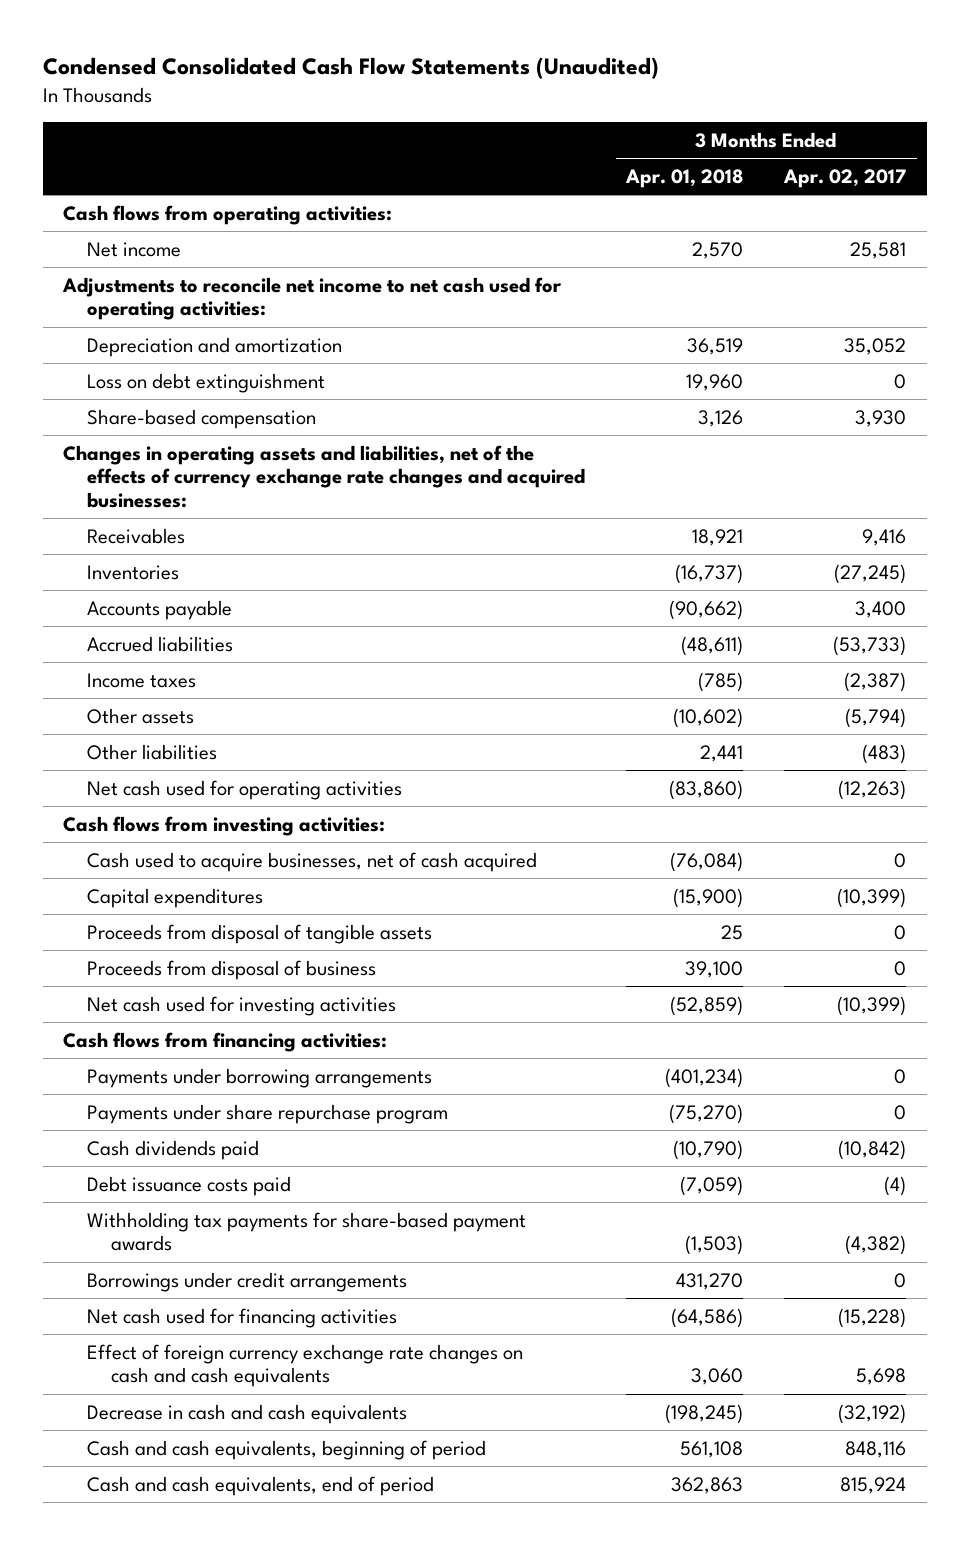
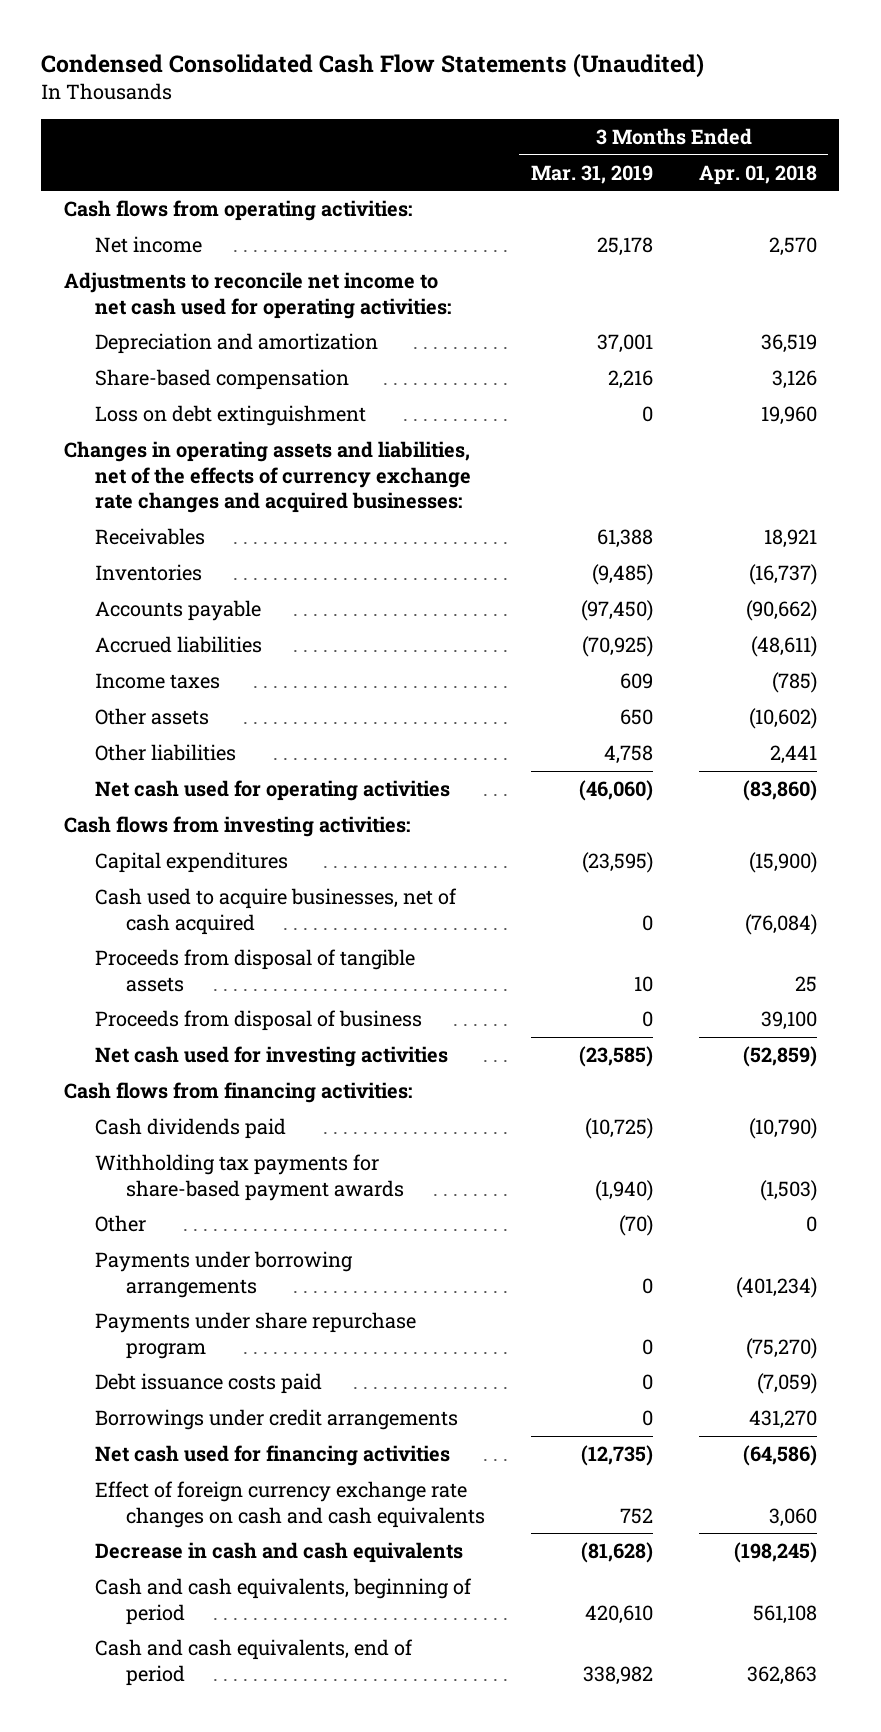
- | 3 Months Ended Apr. 01, 2018 | 3 Months Ended Apr. 02, 2017
+ | 3 Months Ended Mar. 31, 2019 | 3 Months Ended Apr. 01, 2018
moved down: Loss on debt extinguishment | 0 | 19,960
moved down: Cash used to acquire businesses, net of cash acquired | 0 | (76,084)
moved up: Cash dividends paid | (10,725) | (10,790)
moved up: Withholding tax payments for share-based payment awards | (1,940) | (1,503)
+ Other | (70) | 0

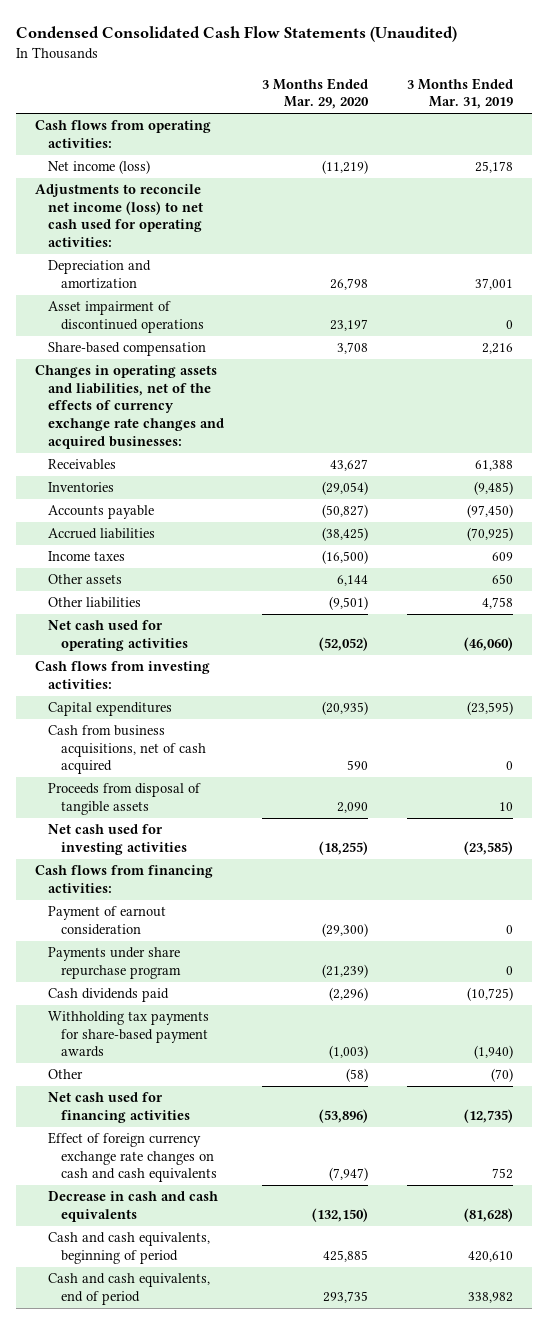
- | 3 Months Ended Mar. 31, 2019 | 3 Months Ended Apr. 01, 2018
+ | 3 Months Ended Mar. 29, 2020 | 3 Months Ended Mar. 31, 2019
- Net income | 25,178 | 2,570
- Adjustments to reconcile net income to net cash used for operating activities:
+ Net income (loss) | (11,219) | 25,178
+ Adjustments to reconcile net income (loss) to net cash used for operating activities:
+ Asset impairment of discontinued operations | 23,197 | 0
- Loss on debt extinguishment | 0 | 19,960
- Cash used to acquire businesses, net of cash acquired | 0 | (76,084)
+ Cash from business acquisitions, net of cash acquired | 590 | 0
- Proceeds from disposal of business | 0 | 39,100
+ Payment of earnout consideration | (29,300) | 0
moved up: Payments under share repurchase program | (21,239) | 0
- Payments under borrowing arrangements | 0 | (401,234)
- Debt issuance costs paid | 0 | (7,059)
- Borrowings under credit arrangements | 0 | 431,270

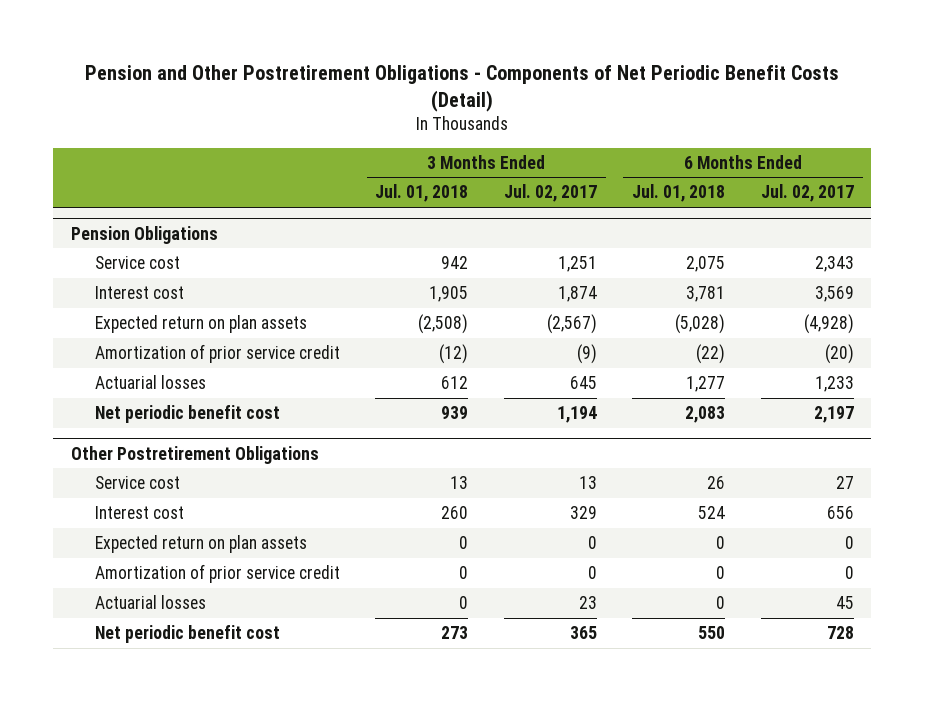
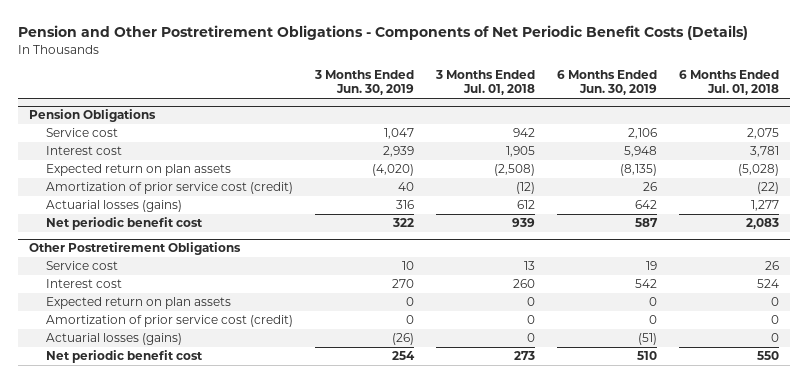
- Pension and Other Postretirement Obligations - Components of Net Periodic Benefit Costs (Detail)
+ Pension and Other Postretirement Obligations - Components of Net Periodic Benefit Costs (Details)
- | 3 Months Ended Jul. 01, 2018 | 3 Months Ended Jul. 02, 2017 | 6 Months Ended Jul. 01, 2018 | 6 Months Ended Jul. 02, 2017
+ | 3 Months Ended Jun. 30, 2019 | 3 Months Ended Jul. 01, 2018 | 6 Months Ended Jun. 30, 2019 | 6 Months Ended Jul. 01, 2018
@ Pension Obligations
- Amortization of prior service credit | (12) | (9) | (22) | (20)
- Actuarial losses | 612 | 645 | 1,277 | 1,233
+ Amortization of prior service cost (credit) | 40 | (12) | 26 | (22)
+ Actuarial losses (gains) | 316 | 612 | 642 | 1,277
@ Other Postretirement Obligations
- Amortization of prior service credit | 0 | 0 | 0 | 0
- Actuarial losses | 0 | 23 | 0 | 45
+ Amortization of prior service cost (credit) | 0 | 0 | 0 | 0
+ Actuarial losses (gains) | (26) | 0 | (51) | 0

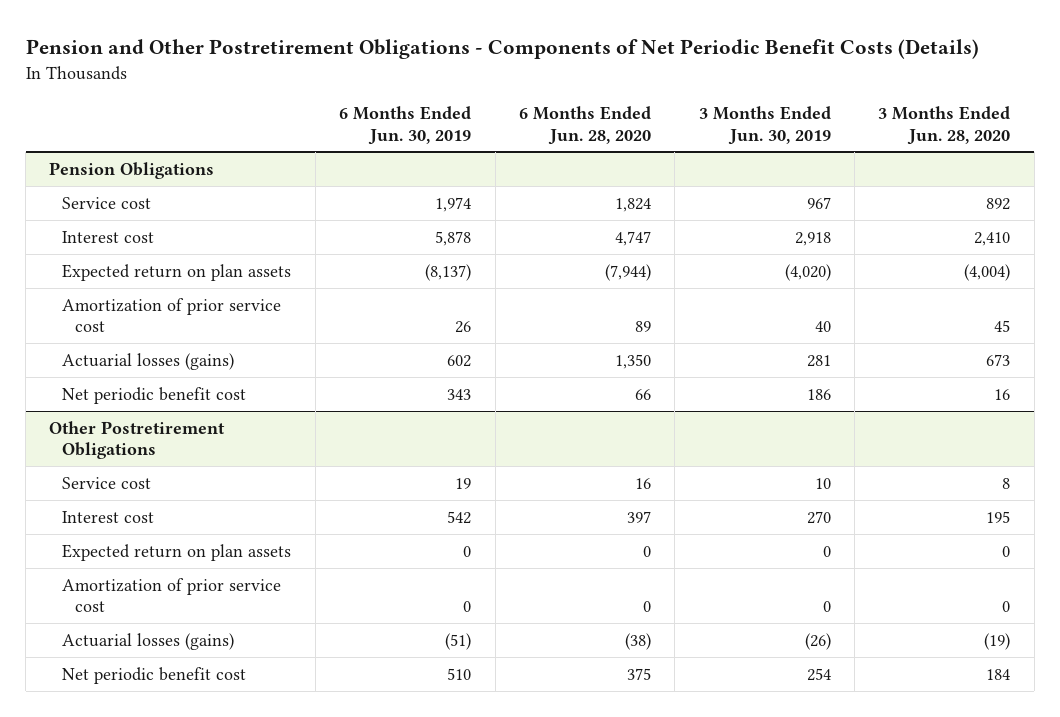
- | 3 Months Ended Jun. 30, 2019 | 3 Months Ended Jul. 01, 2018 | 6 Months Ended Jun. 30, 2019 | 6 Months Ended Jul. 01, 2018
+ | 6 Months Ended Jun. 30, 2019 | 6 Months Ended Jun. 28, 2020 | 3 Months Ended Jun. 30, 2019 | 3 Months Ended Jun. 28, 2020
@ Pension Obligations
- Service cost | 1,047 | 942 | 2,106 | 2,075
- Interest cost | 2,939 | 1,905 | 5,948 | 3,781
- Expected return on plan assets | (4,020) | (2,508) | (8,135) | (5,028)
- Amortization of prior service cost (credit) | 40 | (12) | 26 | (22)
- Actuarial losses (gains) | 316 | 612 | 642 | 1,277
- Net periodic benefit cost | 322 | 939 | 587 | 2,083
+ Service cost | 1,974 | 1,824 | 967 | 892
+ Interest cost | 5,878 | 4,747 | 2,918 | 2,410
+ Expected return on plan assets | (8,137) | (7,944) | (4,020) | (4,004)
+ Amortization of prior service cost | 26 | 89 | 40 | 45
+ Actuarial losses (gains) | 602 | 1,350 | 281 | 673
+ Net periodic benefit cost | 343 | 66 | 186 | 16
@ Other Postretirement Obligations
- Amortization of prior service cost (credit) | 0 | 0 | 0 | 0
+ Amortization of prior service cost | 0 | 0 | 0 | 0

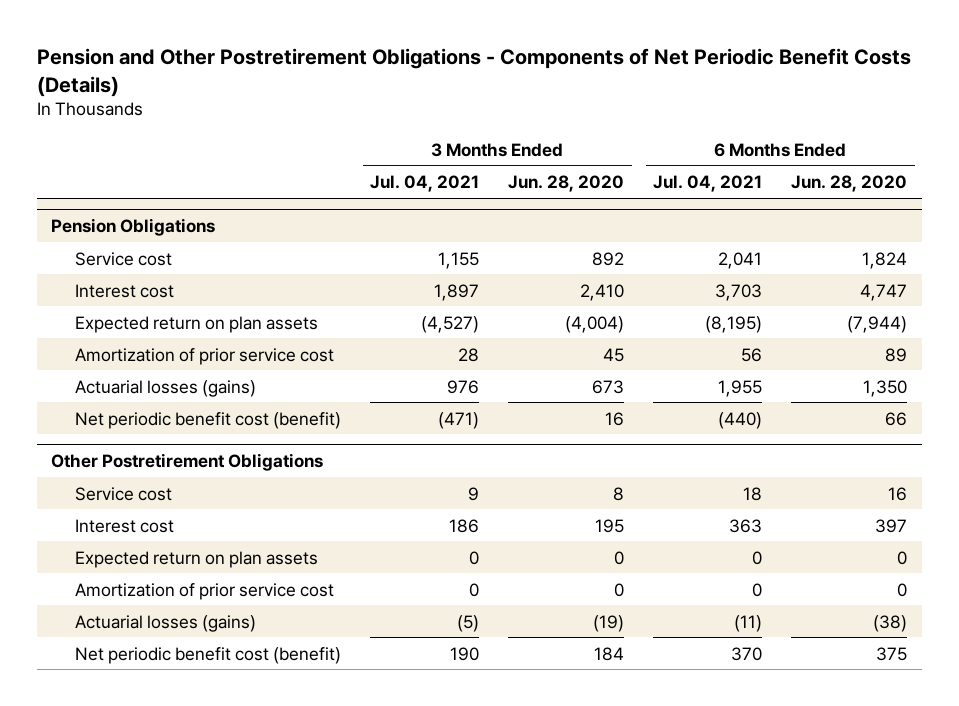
- | 6 Months Ended Jun. 30, 2019 | 6 Months Ended Jun. 28, 2020 | 3 Months Ended Jun. 30, 2019 | 3 Months Ended Jun. 28, 2020
+ | 3 Months Ended Jul. 04, 2021 | 3 Months Ended Jun. 28, 2020 | 6 Months Ended Jul. 04, 2021 | 6 Months Ended Jun. 28, 2020
@ Pension Obligations
- Net periodic benefit cost | 343 | 66 | 186 | 16
+ Net periodic benefit cost (benefit) | (471) | 16 | (440) | 66
@ Other Postretirement Obligations
- Net periodic benefit cost | 510 | 375 | 254 | 184
+ Net periodic benefit cost (benefit) | 190 | 184 | 370 | 375

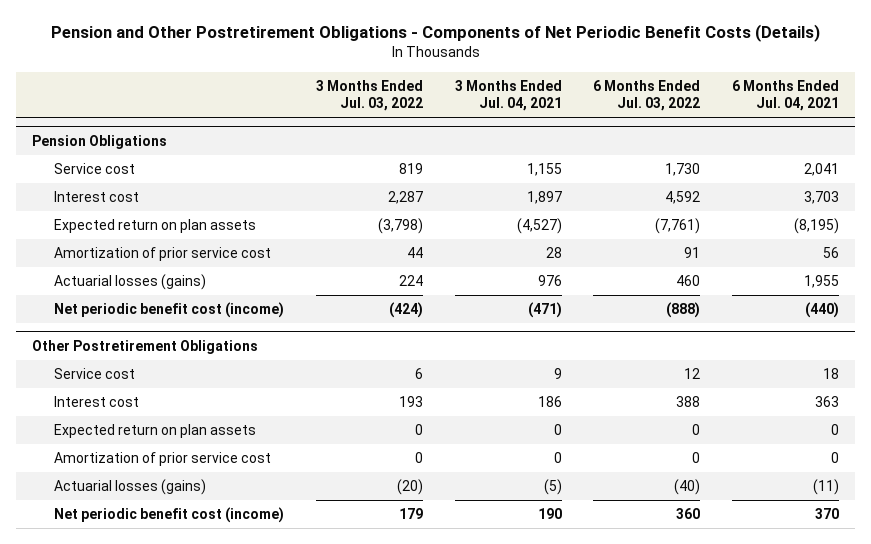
- | 3 Months Ended Jul. 04, 2021 | 3 Months Ended Jun. 28, 2020 | 6 Months Ended Jul. 04, 2021 | 6 Months Ended Jun. 28, 2020
+ | 3 Months Ended Jul. 03, 2022 | 3 Months Ended Jul. 04, 2021 | 6 Months Ended Jul. 03, 2022 | 6 Months Ended Jul. 04, 2021
@ Pension Obligations
- Net periodic benefit cost (benefit) | (471) | 16 | (440) | 66
+ Net periodic benefit cost (income) | (424) | (471) | (888) | (440)
@ Other Postretirement Obligations
- Net periodic benefit cost (benefit) | 190 | 184 | 370 | 375
+ Net periodic benefit cost (income) | 179 | 190 | 360 | 370

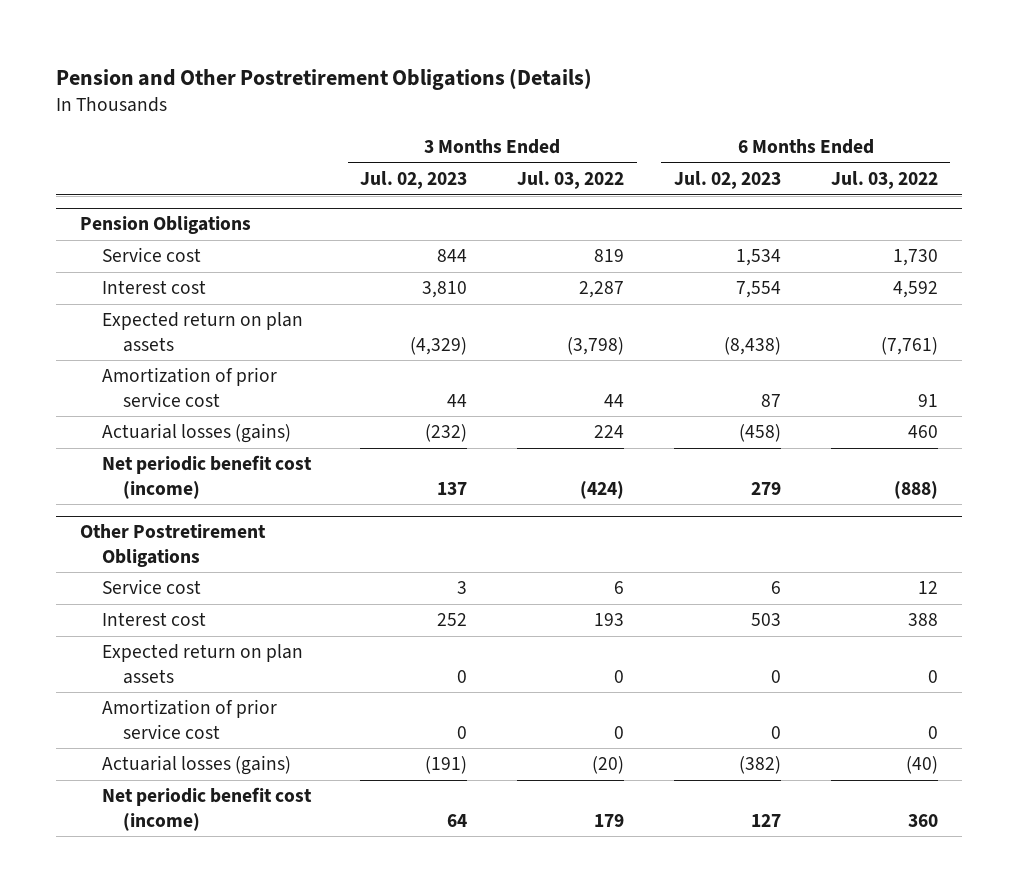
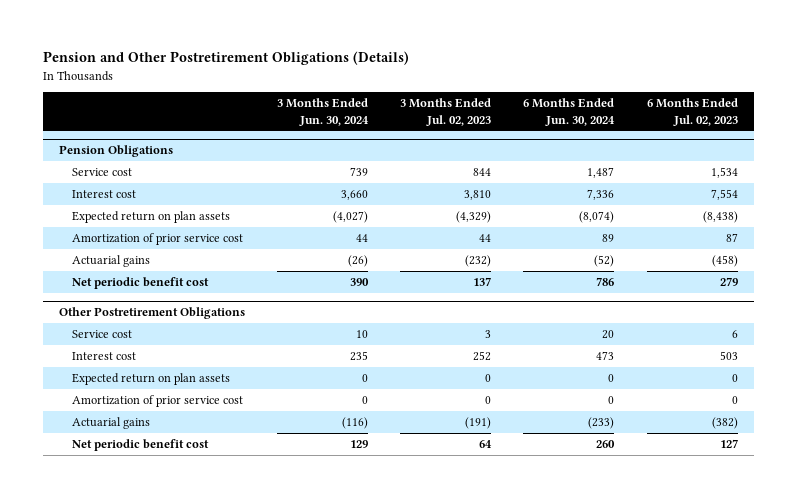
- | 3 Months Ended Jul. 02, 2023 | 3 Months Ended Jul. 03, 2022 | 6 Months Ended Jul. 02, 2023 | 6 Months Ended Jul. 03, 2022
+ | 3 Months Ended Jun. 30, 2024 | 3 Months Ended Jul. 02, 2023 | 6 Months Ended Jun. 30, 2024 | 6 Months Ended Jul. 02, 2023
@ Pension Obligations
- Actuarial losses (gains) | (232) | 224 | (458) | 460
- Net periodic benefit cost (income) | 137 | (424) | 279 | (888)
+ Actuarial gains | (26) | (232) | (52) | (458)
+ Net periodic benefit cost | 390 | 137 | 786 | 279
@ Other Postretirement Obligations
- Actuarial losses (gains) | (191) | (20) | (382) | (40)
- Net periodic benefit cost (income) | 64 | 179 | 127 | 360
+ Actuarial gains | (116) | (191) | (233) | (382)
+ Net periodic benefit cost | 129 | 64 | 260 | 127

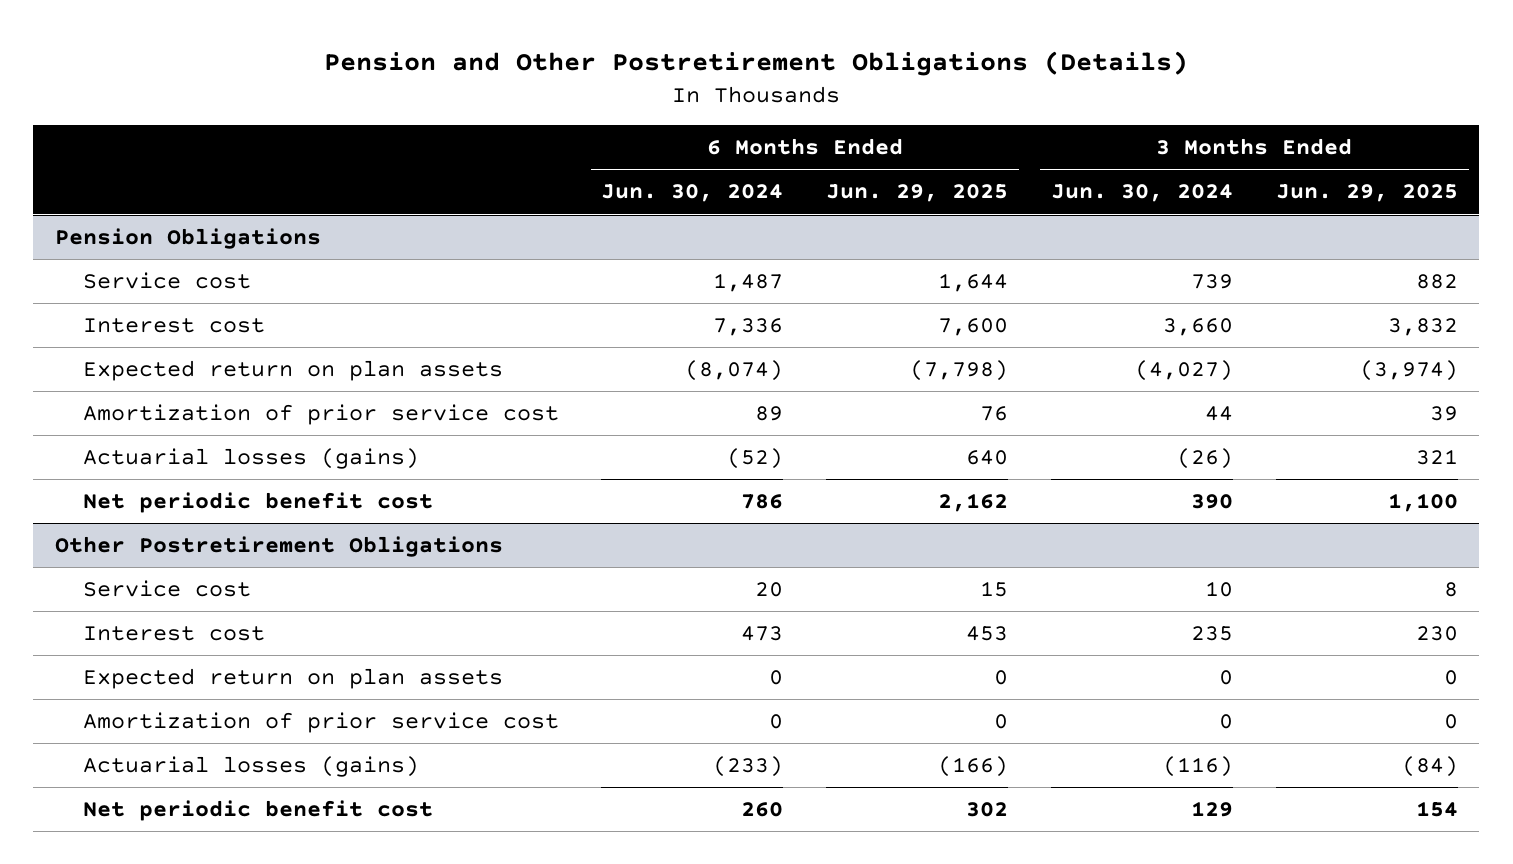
- | 3 Months Ended Jun. 30, 2024 | 3 Months Ended Jul. 02, 2023 | 6 Months Ended Jun. 30, 2024 | 6 Months Ended Jul. 02, 2023
+ | 6 Months Ended Jun. 30, 2024 | 6 Months Ended Jun. 29, 2025 | 3 Months Ended Jun. 30, 2024 | 3 Months Ended Jun. 29, 2025
@ Pension Obligations
- Actuarial gains | (26) | (232) | (52) | (458)
+ Actuarial losses (gains) | (52) | 640 | (26) | 321
@ Other Postretirement Obligations
- Actuarial gains | (116) | (191) | (233) | (382)
+ Actuarial losses (gains) | (233) | (166) | (116) | (84)

